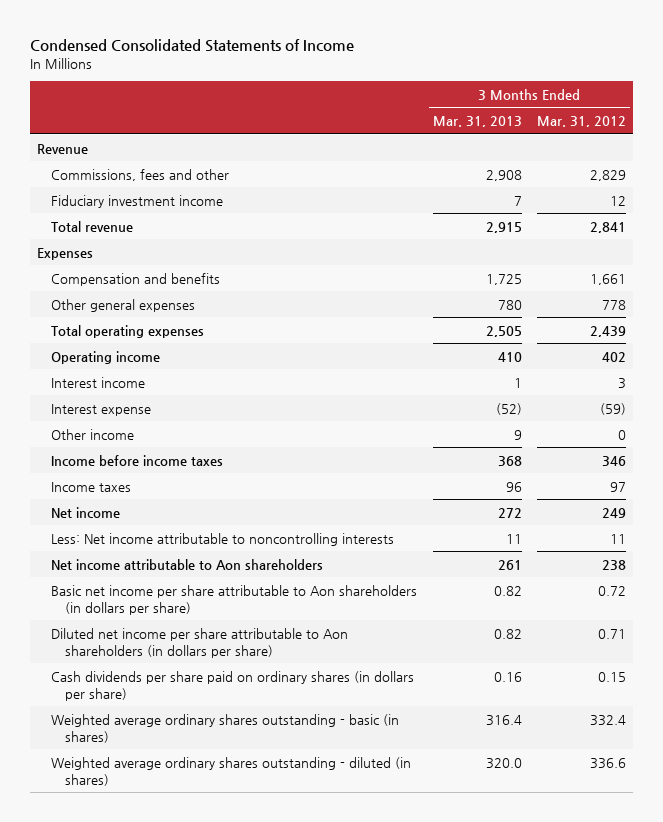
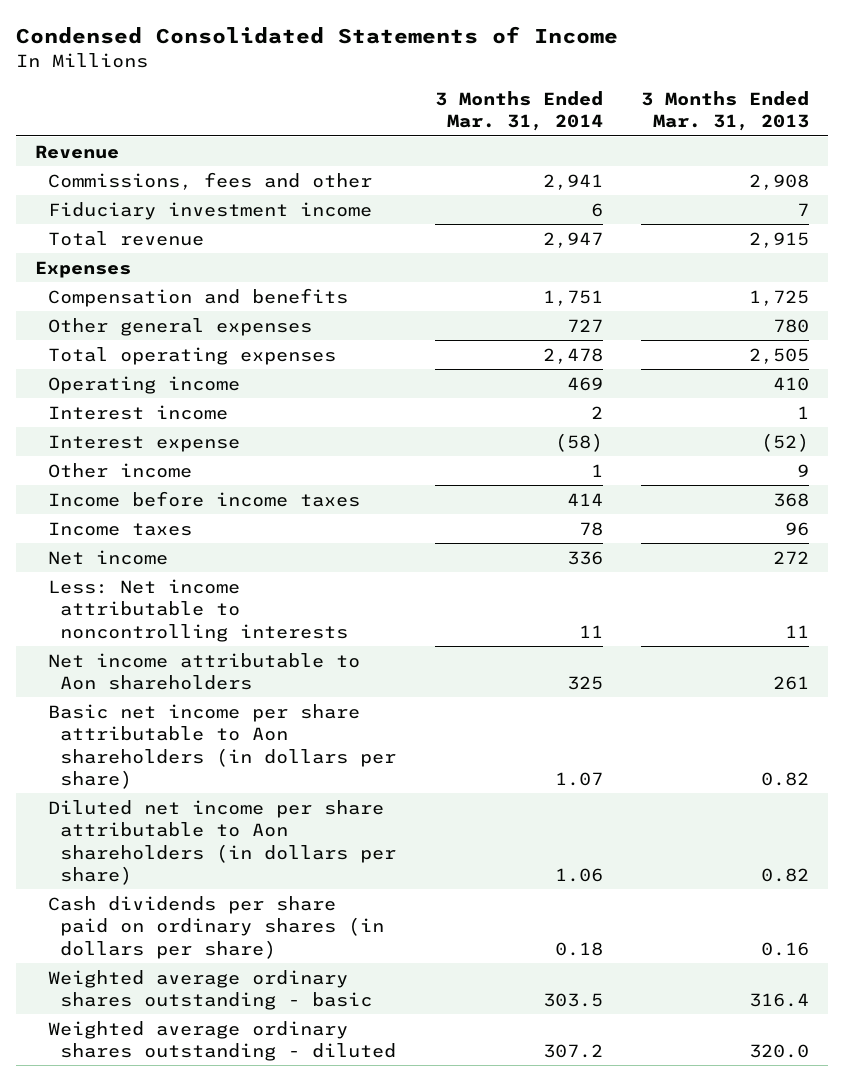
- | 3 Months Ended Mar. 31, 2013 | 3 Months Ended Mar. 31, 2012
+ | 3 Months Ended Mar. 31, 2014 | 3 Months Ended Mar. 31, 2013
- Weighted average ordinary shares outstanding - basic (in shares) | 316.4 | 332.4
- Weighted average ordinary shares outstanding - diluted (in shares) | 320.0 | 336.6
+ Weighted average ordinary shares outstanding - basic | 303.5 | 316.4
+ Weighted average ordinary shares outstanding - diluted | 307.2 | 320.0

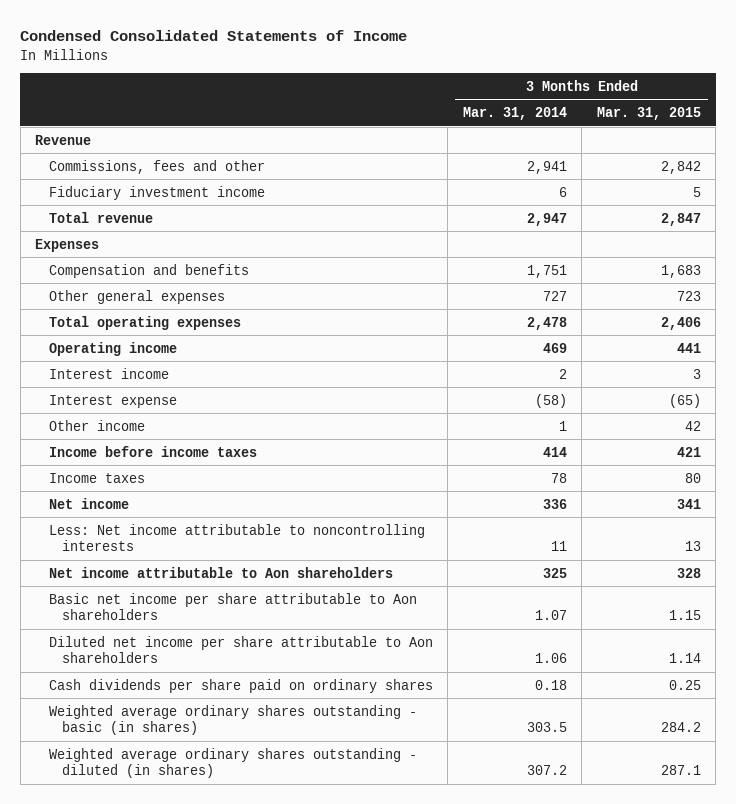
- | 3 Months Ended Mar. 31, 2014 | 3 Months Ended Mar. 31, 2013
+ | 3 Months Ended Mar. 31, 2014 | 3 Months Ended Mar. 31, 2015
- Basic net income per share attributable to Aon shareholders (in dollars per share) | 1.07 | 0.82
- Diluted net income per share attributable to Aon shareholders (in dollars per share) | 1.06 | 0.82
- Cash dividends per share paid on ordinary shares (in dollars per share) | 0.18 | 0.16
- Weighted average ordinary shares outstanding - basic | 303.5 | 316.4
- Weighted average ordinary shares outstanding - diluted | 307.2 | 320.0
+ Basic net income per share attributable to Aon shareholders | 1.07 | 1.15
+ Diluted net income per share attributable to Aon shareholders | 1.06 | 1.14
+ Cash dividends per share paid on ordinary shares | 0.18 | 0.25
+ Weighted average ordinary shares outstanding - basic (in shares) | 303.5 | 284.2
+ Weighted average ordinary shares outstanding - diluted (in shares) | 307.2 | 287.1

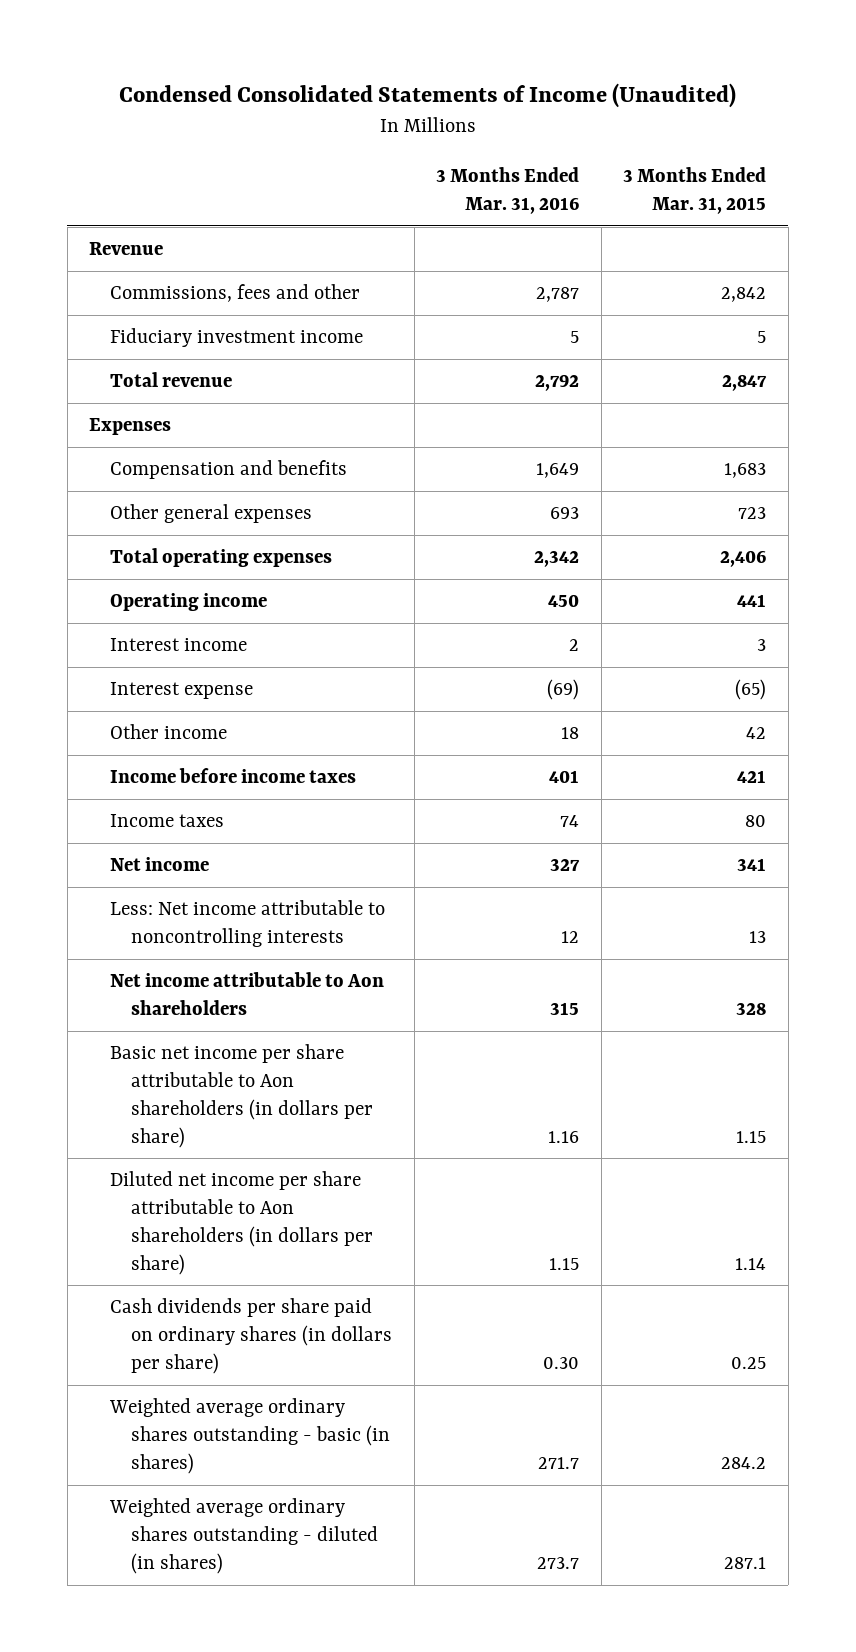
- Condensed Consolidated Statements of Income
+ Condensed Consolidated Statements of Income (Unaudited)
- | 3 Months Ended Mar. 31, 2014 | 3 Months Ended Mar. 31, 2015
+ | 3 Months Ended Mar. 31, 2016 | 3 Months Ended Mar. 31, 2015
- Basic net income per share attributable to Aon shareholders | 1.07 | 1.15
- Diluted net income per share attributable to Aon shareholders | 1.06 | 1.14
- Cash dividends per share paid on ordinary shares | 0.18 | 0.25
+ Basic net income per share attributable to Aon shareholders (in dollars per share) | 1.16 | 1.15
+ Diluted net income per share attributable to Aon shareholders (in dollars per share) | 1.15 | 1.14
+ Cash dividends per share paid on ordinary shares (in dollars per share) | 0.30 | 0.25

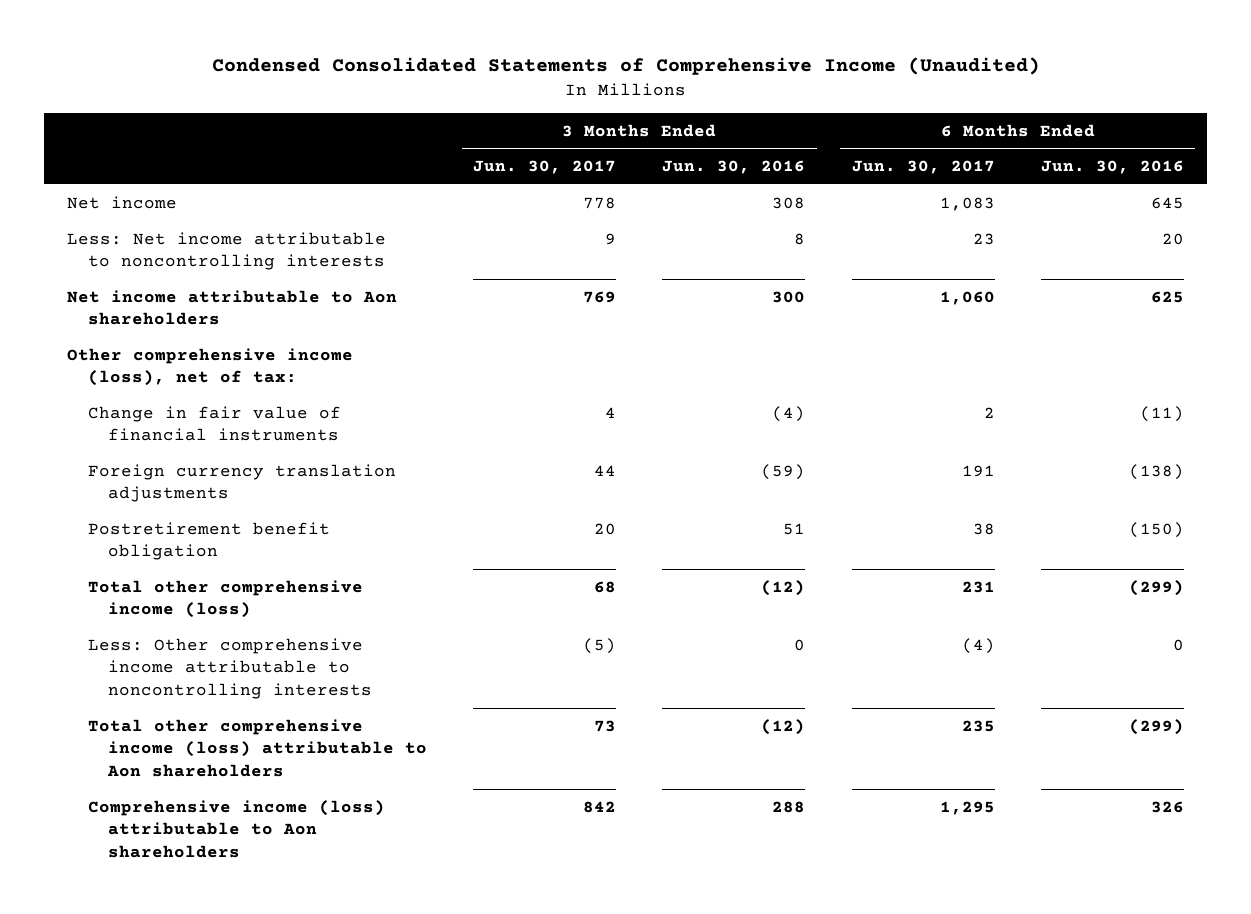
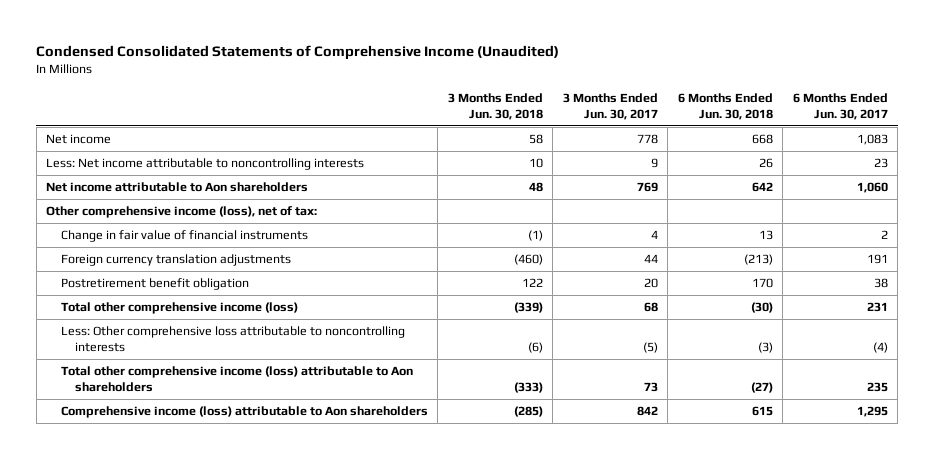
- | 3 Months Ended Jun. 30, 2017 | 3 Months Ended Jun. 30, 2016 | 6 Months Ended Jun. 30, 2017 | 6 Months Ended Jun. 30, 2016
+ | 3 Months Ended Jun. 30, 2018 | 3 Months Ended Jun. 30, 2017 | 6 Months Ended Jun. 30, 2018 | 6 Months Ended Jun. 30, 2017
- Less: Other comprehensive income attributable to noncontrolling interests | (5) | 0 | (4) | 0
+ Less: Other comprehensive loss attributable to noncontrolling interests | (6) | (5) | (3) | (4)

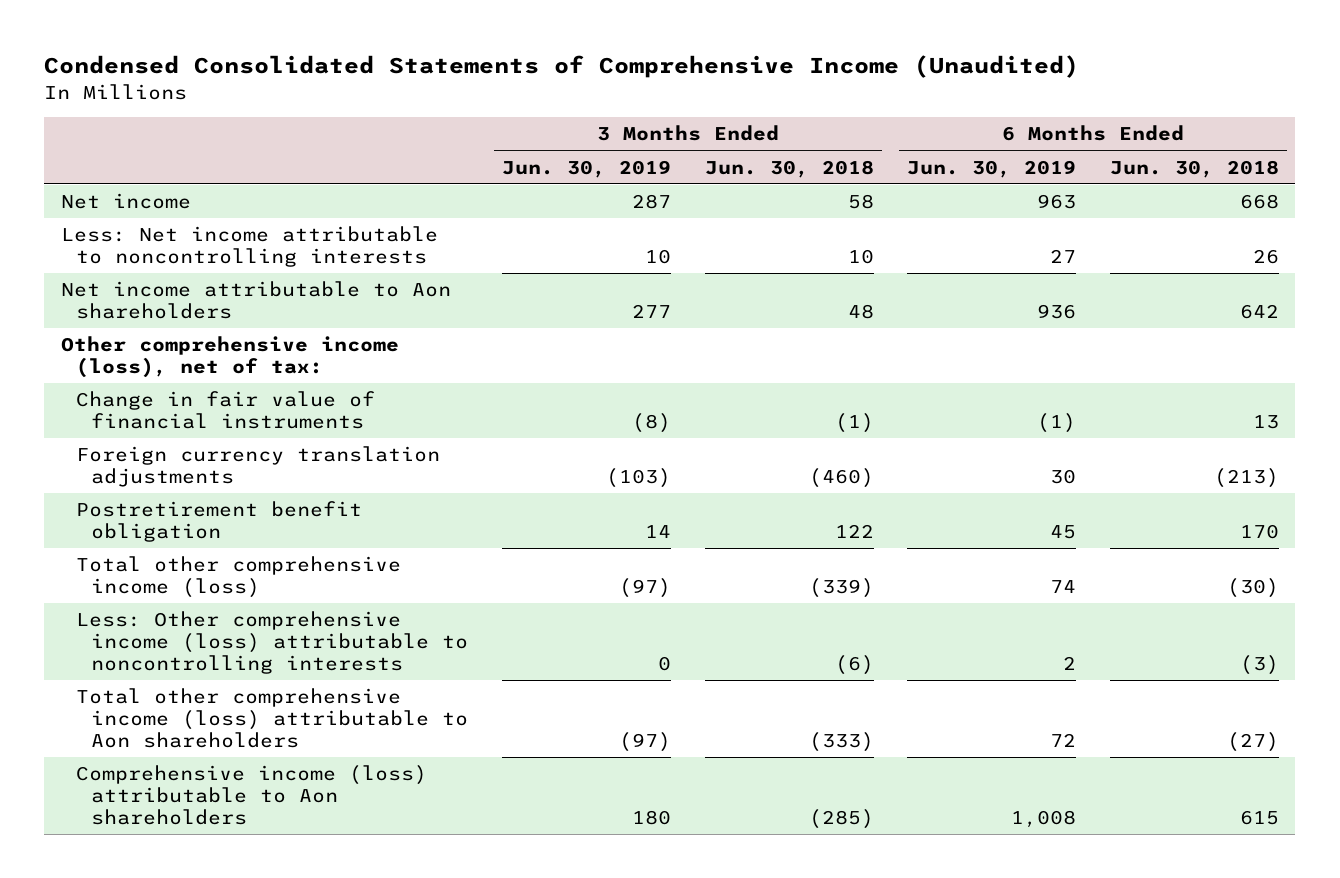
- | 3 Months Ended Jun. 30, 2018 | 3 Months Ended Jun. 30, 2017 | 6 Months Ended Jun. 30, 2018 | 6 Months Ended Jun. 30, 2017
+ | 3 Months Ended Jun. 30, 2019 | 3 Months Ended Jun. 30, 2018 | 6 Months Ended Jun. 30, 2019 | 6 Months Ended Jun. 30, 2018
- Less: Other comprehensive loss attributable to noncontrolling interests | (6) | (5) | (3) | (4)
+ Less: Other comprehensive income (loss) attributable to noncontrolling interests | 0 | (6) | 2 | (3)

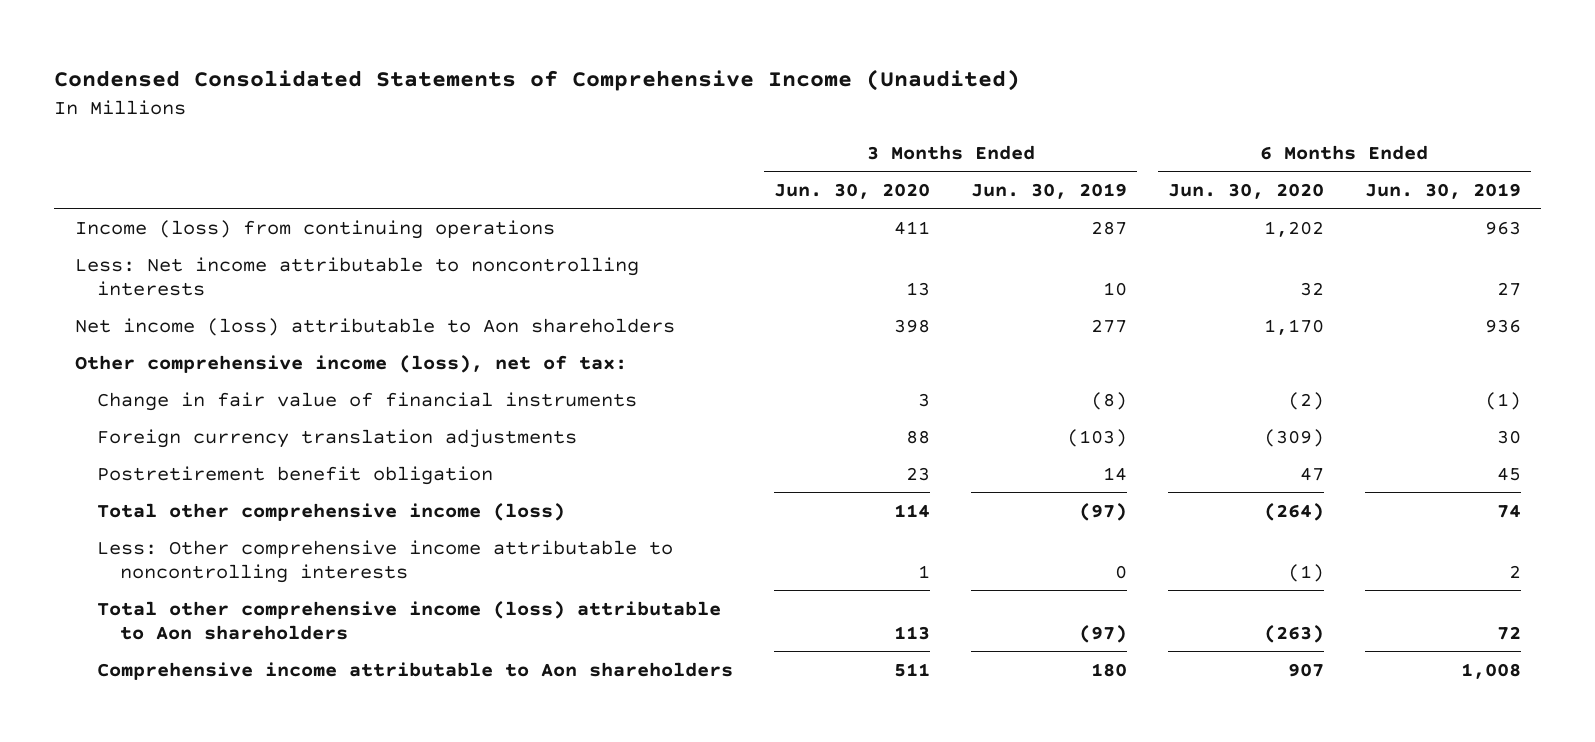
- | 3 Months Ended Jun. 30, 2019 | 3 Months Ended Jun. 30, 2018 | 6 Months Ended Jun. 30, 2019 | 6 Months Ended Jun. 30, 2018
+ | 3 Months Ended Jun. 30, 2020 | 3 Months Ended Jun. 30, 2019 | 6 Months Ended Jun. 30, 2020 | 6 Months Ended Jun. 30, 2019
- Net income | 287 | 58 | 963 | 668
+ Income (loss) from continuing operations | 411 | 287 | 1,202 | 963
- Net income attributable to Aon shareholders | 277 | 48 | 936 | 642
+ Net income (loss) attributable to Aon shareholders | 398 | 277 | 1,170 | 936
- Less: Other comprehensive income (loss) attributable to noncontrolling interests | 0 | (6) | 2 | (3)
+ Less: Other comprehensive income attributable to noncontrolling interests | 1 | 0 | (1) | 2
- Comprehensive income (loss) attributable to Aon shareholders | 180 | (285) | 1,008 | 615
+ Comprehensive income attributable to Aon shareholders | 511 | 180 | 907 | 1,008

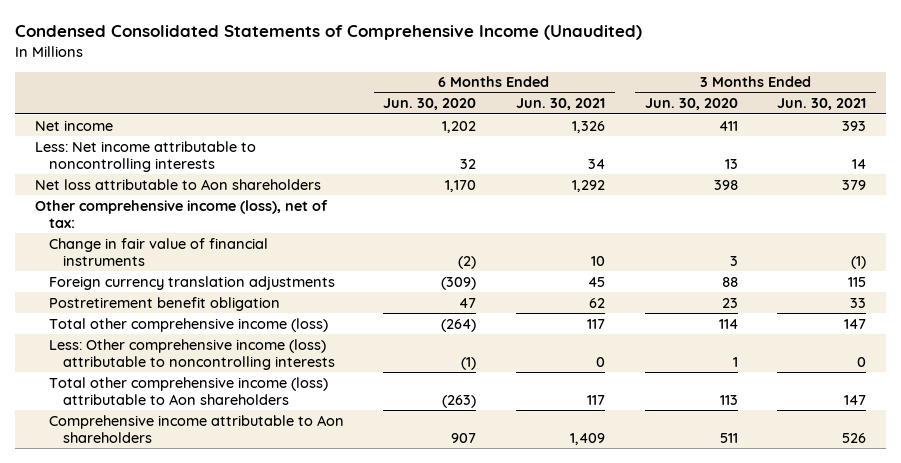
- | 3 Months Ended Jun. 30, 2020 | 3 Months Ended Jun. 30, 2019 | 6 Months Ended Jun. 30, 2020 | 6 Months Ended Jun. 30, 2019
+ | 6 Months Ended Jun. 30, 2020 | 6 Months Ended Jun. 30, 2021 | 3 Months Ended Jun. 30, 2020 | 3 Months Ended Jun. 30, 2021
- Income (loss) from continuing operations | 411 | 287 | 1,202 | 963
+ Net income | 1,202 | 1,326 | 411 | 393
- Net income (loss) attributable to Aon shareholders | 398 | 277 | 1,170 | 936
+ Net loss attributable to Aon shareholders | 1,170 | 1,292 | 398 | 379
- Less: Other comprehensive income attributable to noncontrolling interests | 1 | 0 | (1) | 2
+ Less: Other comprehensive income (loss) attributable to noncontrolling interests | (1) | 0 | 1 | 0

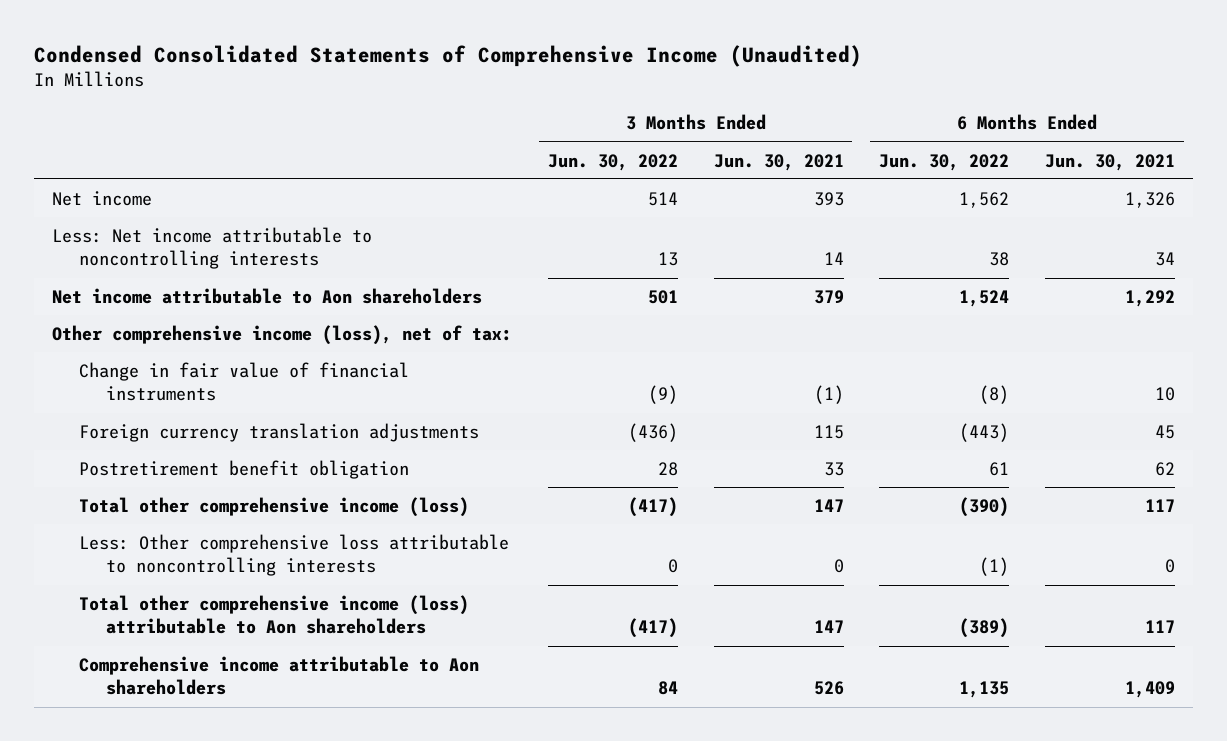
- | 6 Months Ended Jun. 30, 2020 | 6 Months Ended Jun. 30, 2021 | 3 Months Ended Jun. 30, 2020 | 3 Months Ended Jun. 30, 2021
+ | 3 Months Ended Jun. 30, 2022 | 3 Months Ended Jun. 30, 2021 | 6 Months Ended Jun. 30, 2022 | 6 Months Ended Jun. 30, 2021
- Net loss attributable to Aon shareholders | 1,170 | 1,292 | 398 | 379
+ Net income attributable to Aon shareholders | 501 | 379 | 1,524 | 1,292
- Less: Other comprehensive income (loss) attributable to noncontrolling interests | (1) | 0 | 1 | 0
+ Less: Other comprehensive loss attributable to noncontrolling interests | 0 | 0 | (1) | 0

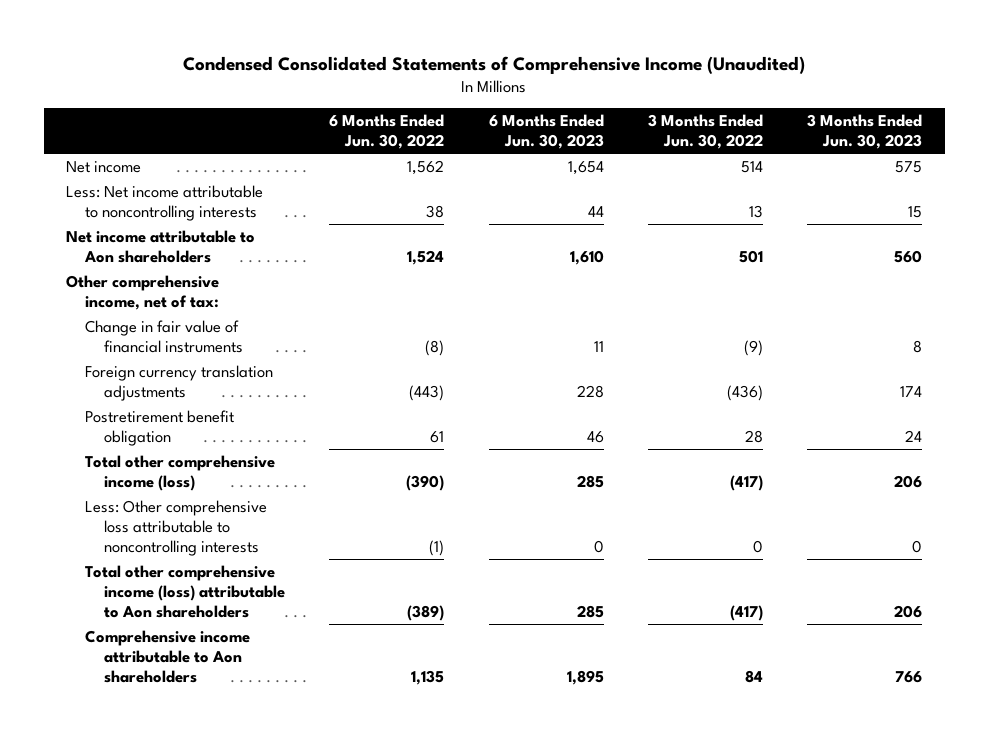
- | 3 Months Ended Jun. 30, 2022 | 3 Months Ended Jun. 30, 2021 | 6 Months Ended Jun. 30, 2022 | 6 Months Ended Jun. 30, 2021
+ | 6 Months Ended Jun. 30, 2022 | 6 Months Ended Jun. 30, 2023 | 3 Months Ended Jun. 30, 2022 | 3 Months Ended Jun. 30, 2023
- Other comprehensive income (loss), net of tax:
+ Other comprehensive income, net of tax:

